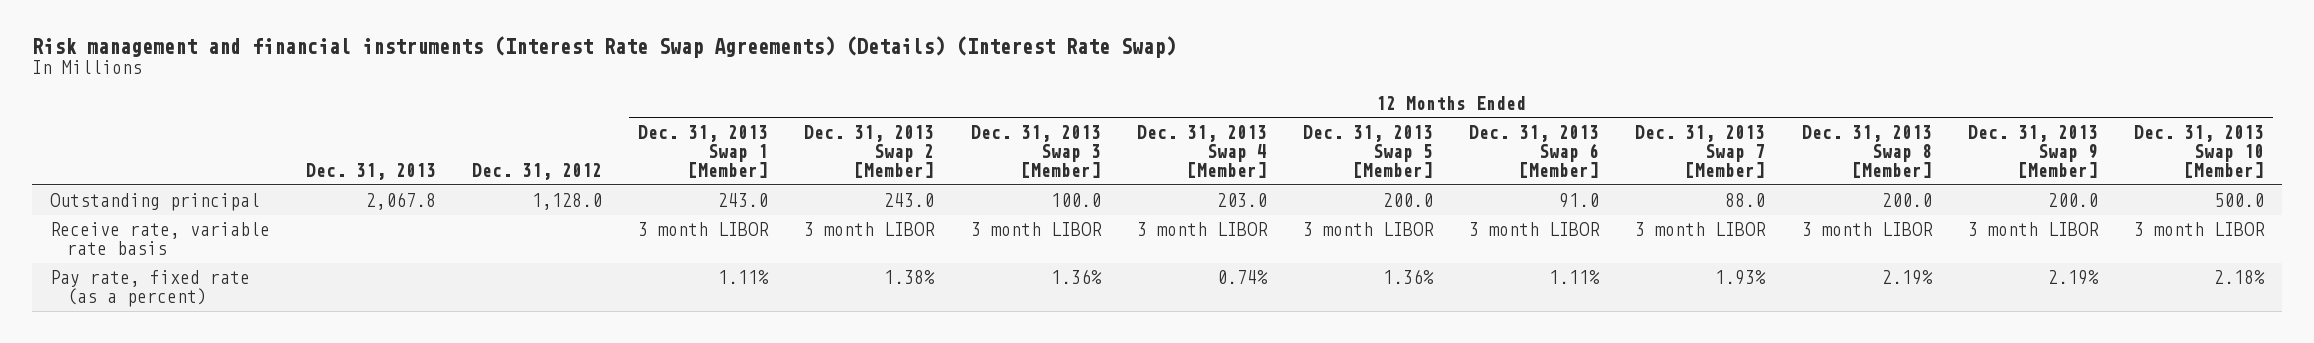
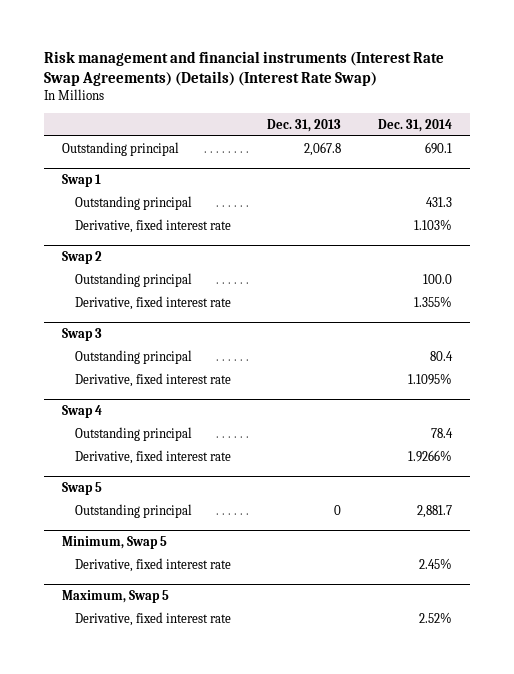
- | Dec. 31, 2013 | Dec. 31, 2012 | 12 Months Ended Dec. 31, 2013 Swap 1 [Member] | 12 Months Ended Dec. 31, 2013 Swap 2 [Member] | 12 Months Ended Dec. 31, 2013 Swap 3 [Member] | 12 Months Ended Dec. 31, 2013 Swap 4 [Member] | 12 Months Ended Dec. 31, 2013 Swap 5 [Member] | 12 Months Ended Dec. 31, 2013 Swap 6 [Member] | 12 Months Ended Dec. 31, 2013 Swap 7 [Member] | 12 Months Ended Dec. 31, 2013 Swap 8 [Member] | 12 Months Ended Dec. 31, 2013 Swap 9 [Member] | 12 Months Ended Dec. 31, 2013 Swap 10 [Member]
+ | Dec. 31, 2013 | Dec. 31, 2014
- Receive rate, variable rate basis | | | 3 month LIBOR | 3 month LIBOR | 3 month LIBOR | 3 month LIBOR | 3 month LIBOR | 3 month LIBOR | 3 month LIBOR | 3 month LIBOR | 3 month LIBOR | 3 month LIBOR
- Pay rate, fixed rate (as a percent) | | | 1.11% | 1.38% | 1.36% | 0.74% | 1.36% | 1.11% | 1.93% | 2.19% | 2.19% | 2.18%
+ Swap 1
+ Outstanding principal | | 431.3
+ Derivative, fixed interest rate | | 1.103%
+ Swap 2
+ Outstanding principal | | 100.0
+ Derivative, fixed interest rate | | 1.355%
+ Swap 3
+ Outstanding principal | | 80.4
+ Derivative, fixed interest rate | | 1.1095%
+ Swap 4
+ Outstanding principal | | 78.4
+ Derivative, fixed interest rate | | 1.9266%
+ Swap 5
+ Outstanding principal | 0 | 2,881.7
+ Minimum, Swap 5
+ Derivative, fixed interest rate | | 2.45%
+ Maximum, Swap 5
+ Derivative, fixed interest rate | | 2.52%

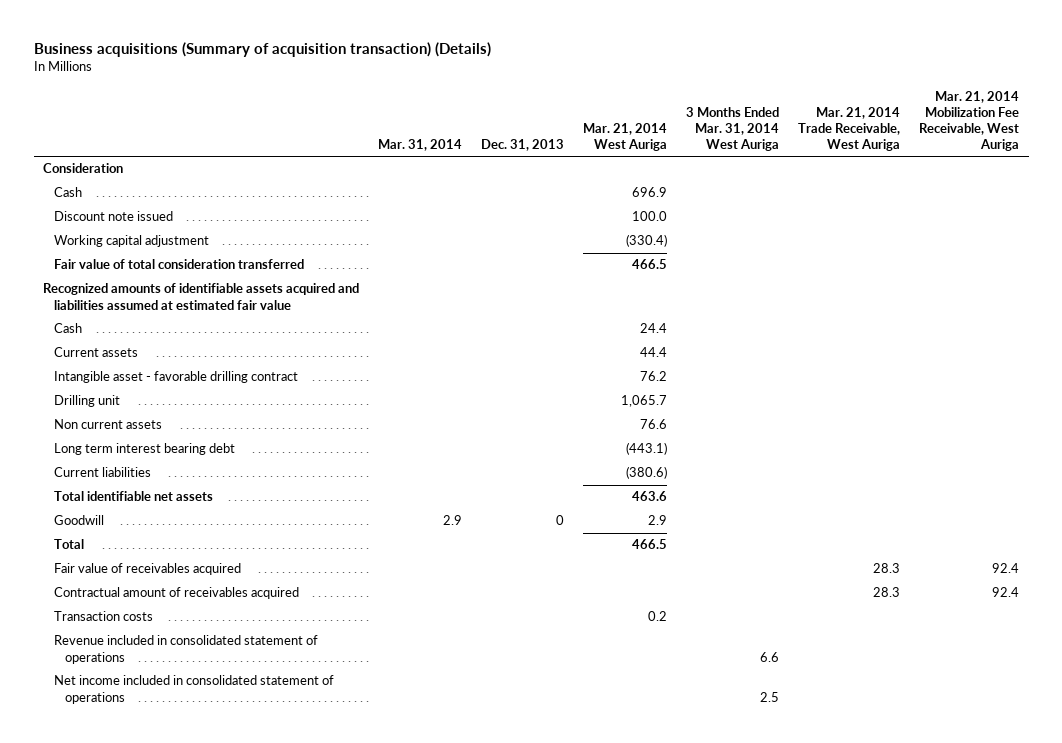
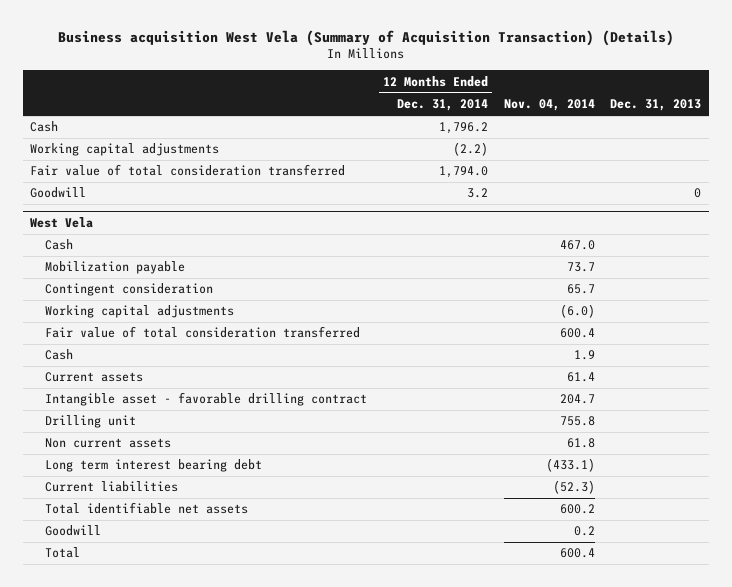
- Business acquisitions (Summary of acquisition transaction) (Details)
+ Business acquisition West Vela (Summary of Acquisition Transaction) (Details)
- | Mar. 31, 2014 | Dec. 31, 2013 | Mar. 21, 2014 West Auriga | 3 Months Ended Mar. 31, 2014 West Auriga | Mar. 21, 2014 Trade Receivable, West Auriga | Mar. 21, 2014 Mobilization Fee Receivable, West Auriga
+ | 12 Months Ended Dec. 31, 2014 | Nov. 04, 2014 | Dec. 31, 2013
- Consideration
- Discount note issued | | | 100.0 | | |
- Working capital adjustment | | | (330.4) | | |
+ Working capital adjustments | (2.2) | |
- Recognized amounts of identifiable assets acquired and liabilities assumed at estimated fair value
- Cash | | | 24.4 | | |
- Current assets | | | 44.4 | | |
- Intangible asset - favorable drilling contract | | | 76.2 | | |
- Drilling unit | | | 1,065.7 | | |
- Non current assets | | | 76.6 | | |
- Long term interest bearing debt | | | (443.1) | | |
- Current liabilities | | | (380.6) | | |
- Total identifiable net assets | | | 463.6 | | |
- Total | | | 466.5 | | |
- Fair value of receivables acquired | | | | | 28.3 | 92.4
- Contractual amount of receivables acquired | | | | | 28.3 | 92.4
- Transaction costs | | | 0.2 | | |
- Revenue included in consolidated statement of operations | | | | 6.6 | |
- Net income included in consolidated statement of operations | | | | 2.5 | |
+ West Vela
+ Cash | | 467.0 |
+ Mobilization payable | | 73.7 |
+ Contingent consideration | | 65.7 |
+ Working capital adjustments | | (6.0) |
+ Fair value of total consideration transferred | | 600.4 |
+ Cash | | 1.9 |
+ Current assets | | 61.4 |
+ Intangible asset - favorable drilling contract | | 204.7 |
+ Drilling unit | | 755.8 |
+ Non current assets | | 61.8 |
+ Long term interest bearing debt | | (433.1) |
+ Current liabilities | | (52.3) |
+ Total identifiable net assets | | 600.2 |
+ Goodwill | | 0.2 |
+ Total | | 600.4 |

